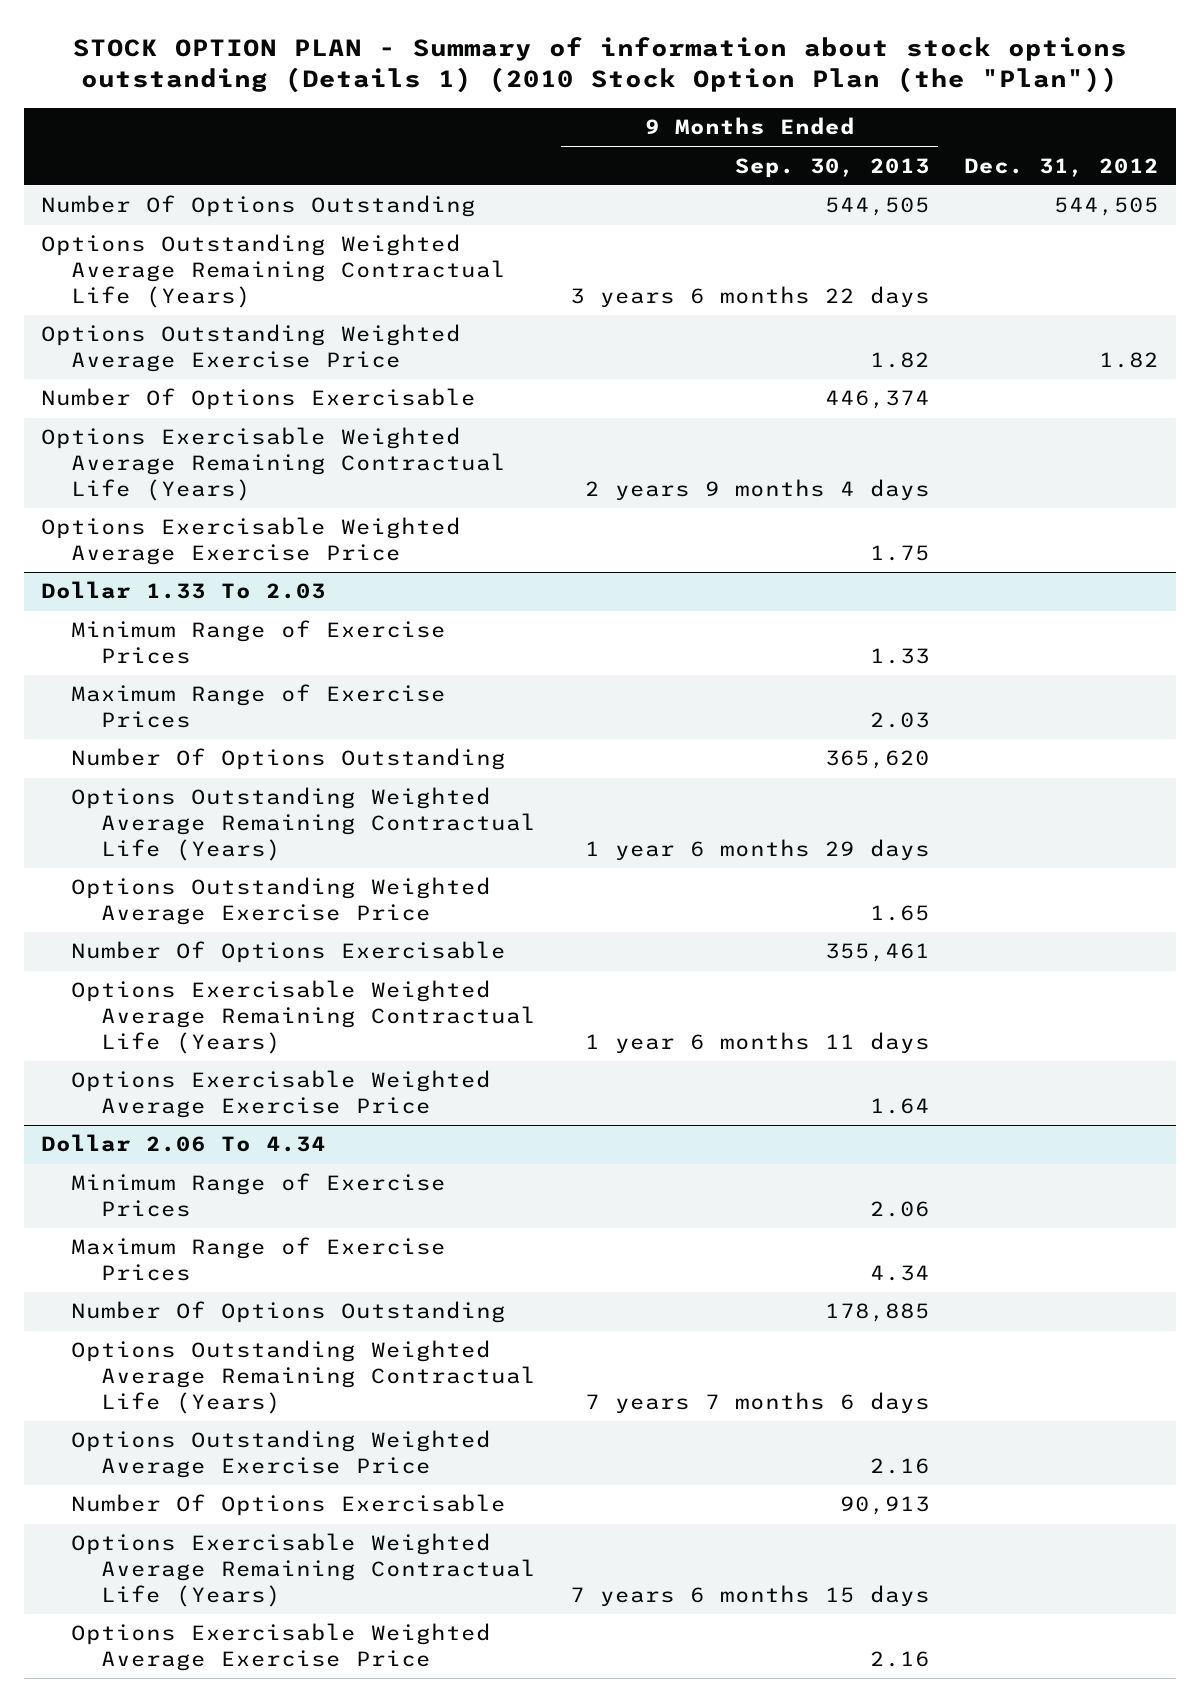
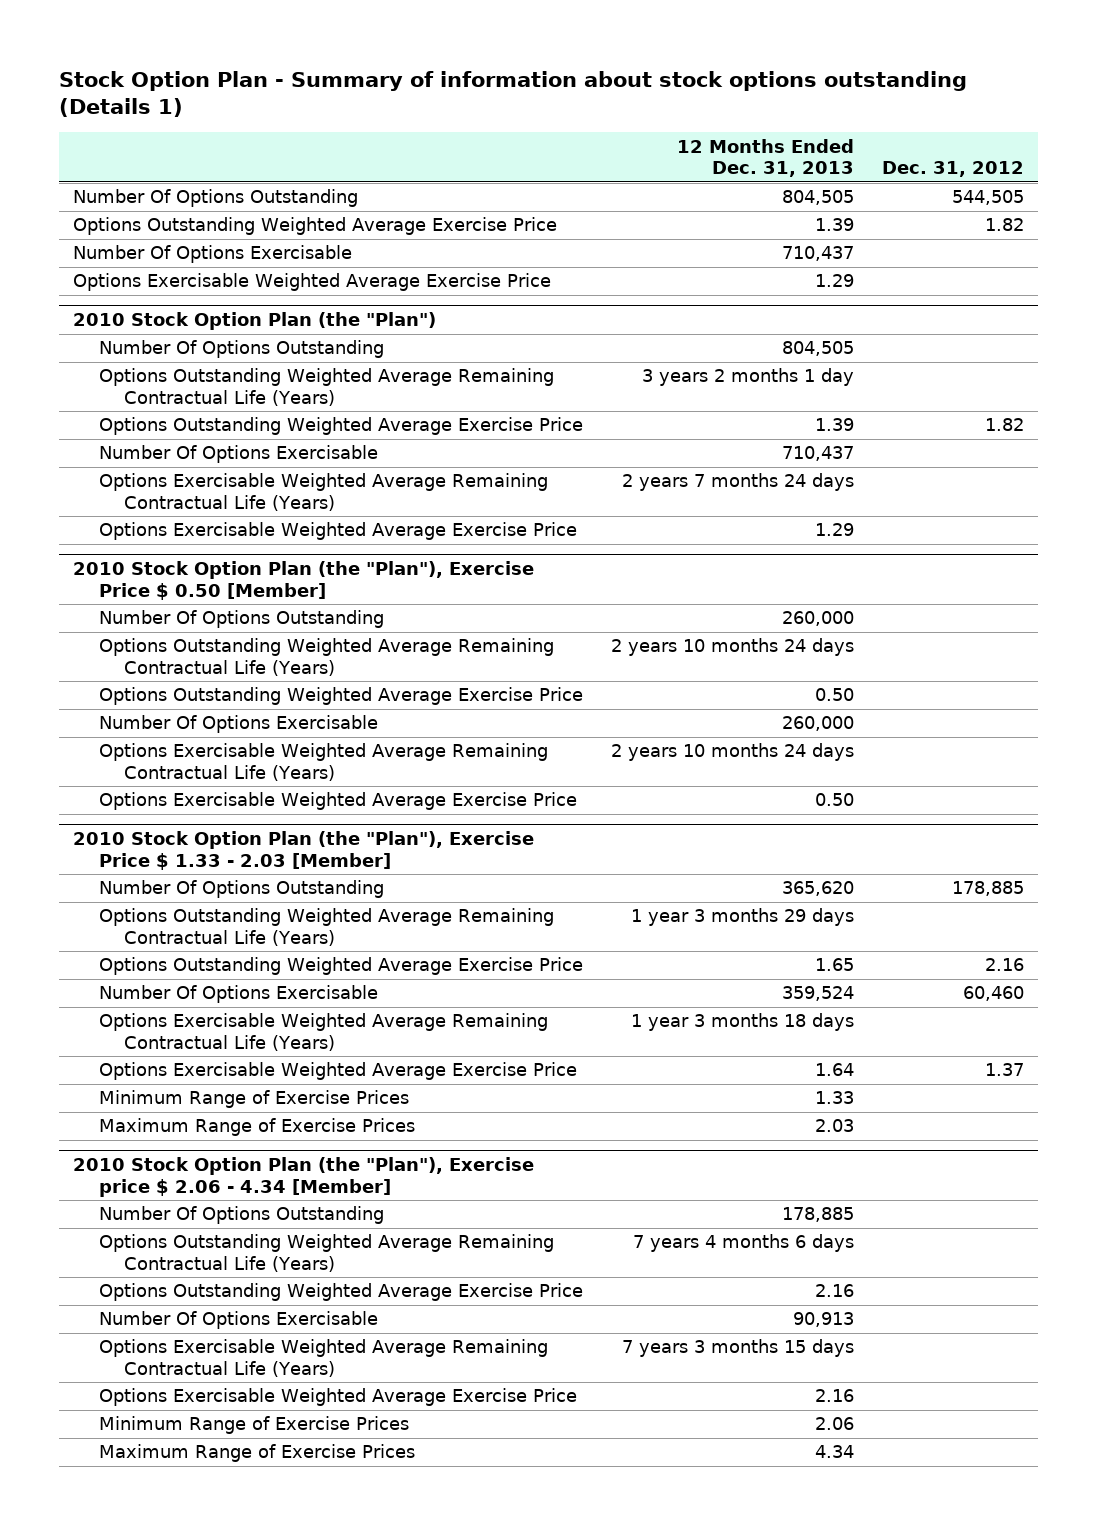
- STOCK OPTION PLAN - Summary of information about stock options outstanding (Details 1) (2010 Stock Option Plan (the "Plan"))
+ Stock Option Plan - Summary of information about stock options outstanding (Details 1)
- | 9 Months Ended Sep. 30, 2013 | Dec. 31, 2012
+ | 12 Months Ended Dec. 31, 2013 | Dec. 31, 2012
- Options Outstanding Weighted Average Remaining Contractual Life (Years) | 3 years 6 months 22 days |
- Options Exercisable Weighted Average Remaining Contractual Life (Years) | 2 years 9 months 4 days |
- Dollar 1.33 To 2.03
- Minimum Range of Exercise Prices | 1.33 |
- Maximum Range of Exercise Prices | 2.03 |
- Number Of Options Outstanding | 365,620 |
- Options Outstanding Weighted Average Remaining Contractual Life (Years) | 1 year 6 months 29 days |
- Options Outstanding Weighted Average Exercise Price | 1.65 |
- Number Of Options Exercisable | 355,461 |
- Options Exercisable Weighted Average Remaining Contractual Life (Years) | 1 year 6 months 11 days |
- Options Exercisable Weighted Average Exercise Price | 1.64 |
- Dollar 2.06 To 4.34
- Minimum Range of Exercise Prices | 2.06 |
- Maximum Range of Exercise Prices | 4.34 |
- Number Of Options Outstanding | 178,885 |
- Options Outstanding Weighted Average Remaining Contractual Life (Years) | 7 years 7 months 6 days |
- Options Outstanding Weighted Average Exercise Price | 2.16 |
- Number Of Options Exercisable | 90,913 |
- Options Exercisable Weighted Average Remaining Contractual Life (Years) | 7 years 6 months 15 days |
- Options Exercisable Weighted Average Exercise Price | 2.16 |
+ 2010 Stock Option Plan (the "Plan")
+ Number Of Options Outstanding | 804,505 |
+ Options Outstanding Weighted Average Remaining Contractual Life (Years) | 3 years 2 months 1 day |
+ Options Outstanding Weighted Average Exercise Price | 1.39 | 1.82
+ Number Of Options Exercisable | 710,437 |
+ Options Exercisable Weighted Average Remaining Contractual Life (Years) | 2 years 7 months 24 days |
+ Options Exercisable Weighted Average Exercise Price | 1.29 |
+ 2010 Stock Option Plan (the "Plan"), Exercise Price $ 0.50 [Member]
+ Number Of Options Outstanding | 260,000 |
+ Options Outstanding Weighted Average Remaining Contractual Life (Years) | 2 years 10 months 24 days |
+ Options Outstanding Weighted Average Exercise Price | 0.50 |
+ Number Of Options Exercisable | 260,000 |
+ Options Exercisable Weighted Average Remaining Contractual Life (Years) | 2 years 10 months 24 days |
+ Options Exercisable Weighted Average Exercise Price | 0.50 |
+ 2010 Stock Option Plan (the "Plan"), Exercise Price $ 1.33 - 2.03 [Member]
+ Number Of Options Outstanding | 365,620 | 178,885
+ Options Outstanding Weighted Average Remaining Contractual Life (Years) | 1 year 3 months 29 days |
+ Options Outstanding Weighted Average Exercise Price | 1.65 | 2.16
+ Number Of Options Exercisable | 359,524 | 60,460
+ Options Exercisable Weighted Average Remaining Contractual Life (Years) | 1 year 3 months 18 days |
+ Options Exercisable Weighted Average Exercise Price | 1.64 | 1.37
+ Minimum Range of Exercise Prices | 1.33 |
+ Maximum Range of Exercise Prices | 2.03 |
+ 2010 Stock Option Plan (the "Plan"), Exercise price $ 2.06 - 4.34 [Member]
+ Number Of Options Outstanding | 178,885 |
+ Options Outstanding Weighted Average Remaining Contractual Life (Years) | 7 years 4 months 6 days |
+ Options Outstanding Weighted Average Exercise Price | 2.16 |
+ Number Of Options Exercisable | 90,913 |
+ Options Exercisable Weighted Average Remaining Contractual Life (Years) | 7 years 3 months 15 days |
+ Options Exercisable Weighted Average Exercise Price | 2.16 |
+ Minimum Range of Exercise Prices | 2.06 |
+ Maximum Range of Exercise Prices | 4.34 |

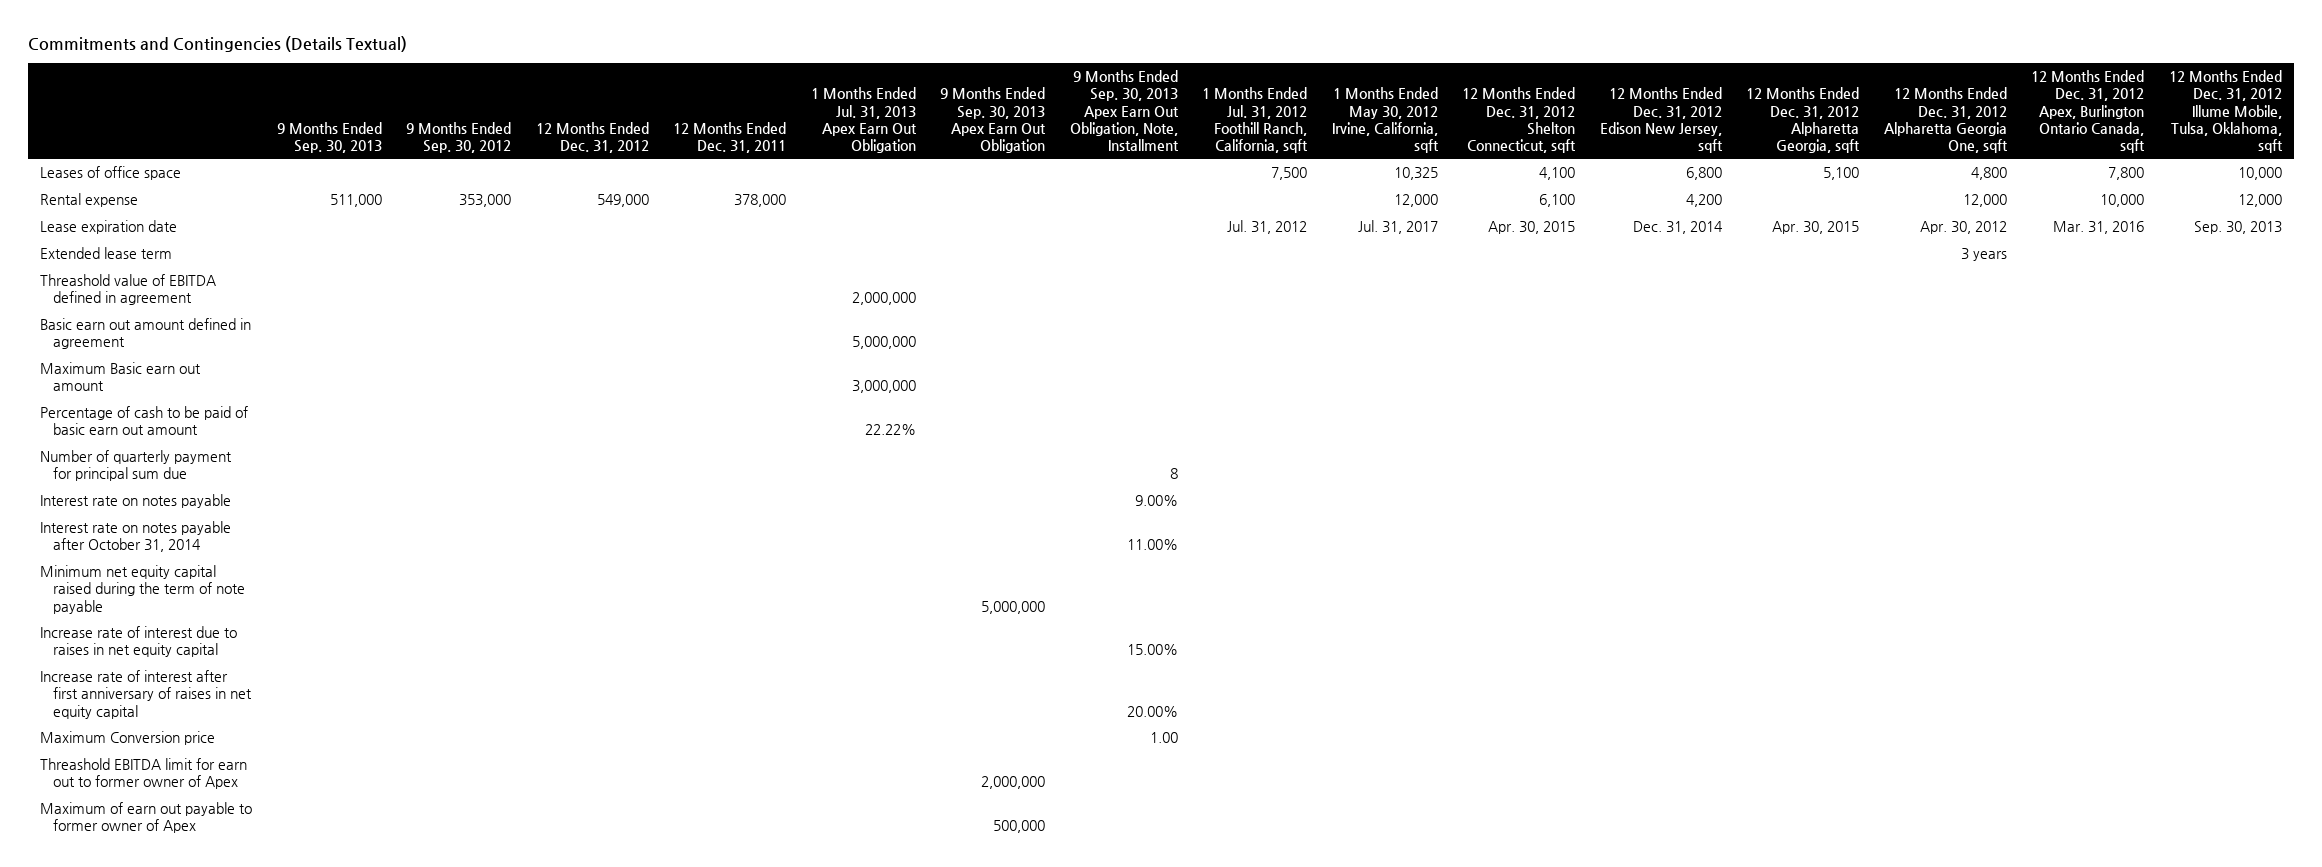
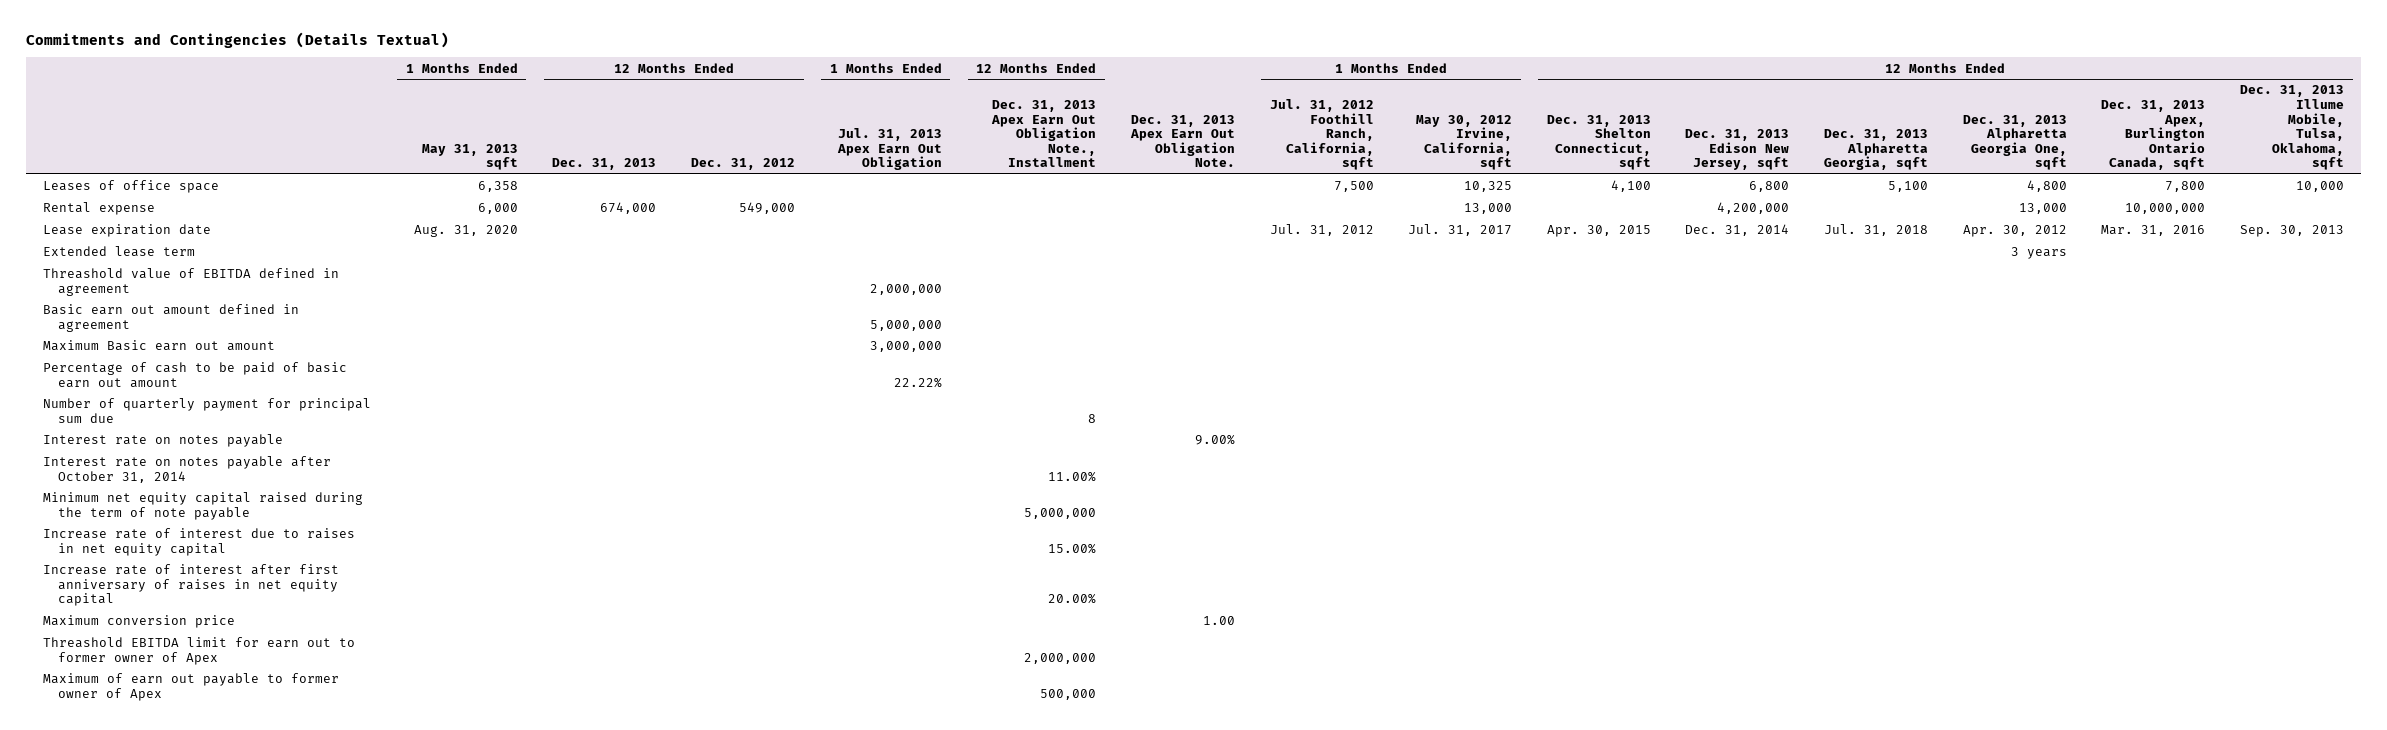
- | 9 Months Ended Sep. 30, 2013 | 9 Months Ended Sep. 30, 2012 | 12 Months Ended Dec. 31, 2012 | 12 Months Ended Dec. 31, 2011 | 1 Months Ended Jul. 31, 2013 Apex Earn Out Obligation | 9 Months Ended Sep. 30, 2013 Apex Earn Out Obligation | 9 Months Ended Sep. 30, 2013 Apex Earn Out Obligation, Note, Installment | 1 Months Ended Jul. 31, 2012 Foothill Ranch, California, sqft | 1 Months Ended May 30, 2012 Irvine, California, sqft | 12 Months Ended Dec. 31, 2012 Shelton Connecticut, sqft | 12 Months Ended Dec. 31, 2012 Edison New Jersey, sqft | 12 Months Ended Dec. 31, 2012 Alpharetta Georgia, sqft | 12 Months Ended Dec. 31, 2012 Alpharetta Georgia One, sqft | 12 Months Ended Dec. 31, 2012 Apex, Burlington Ontario Canada, sqft | 12 Months Ended Dec. 31, 2012 Illume Mobile, Tulsa, Oklahoma, sqft
+ | 1 Months Ended May 31, 2013 sqft | 12 Months Ended Dec. 31, 2013 | 12 Months Ended Dec. 31, 2012 | 1 Months Ended Jul. 31, 2013 Apex Earn Out Obligation | 12 Months Ended Dec. 31, 2013 Apex Earn Out Obligation Note., Installment | Dec. 31, 2013 Apex Earn Out Obligation Note. | 1 Months Ended Jul. 31, 2012 Foothill Ranch, California, sqft | 1 Months Ended May 30, 2012 Irvine, California, sqft | 12 Months Ended Dec. 31, 2013 Shelton Connecticut, sqft | 12 Months Ended Dec. 31, 2013 Edison New Jersey, sqft | 12 Months Ended Dec. 31, 2013 Alpharetta Georgia, sqft | 12 Months Ended Dec. 31, 2013 Alpharetta Georgia One, sqft | 12 Months Ended Dec. 31, 2013 Apex, Burlington Ontario Canada, sqft | 12 Months Ended Dec. 31, 2013 Illume Mobile, Tulsa, Oklahoma, sqft
- Rental expense | 511,000 | 353,000 | 549,000 | 378,000 | | | | | 12,000 | 6,100 | 4,200 | | 12,000 | 10,000 | 12,000
+ Rental expense | 6,000 | 674,000 | 549,000 | | | | | 13,000 | | 4,200,000 | | 13,000 | 10,000,000 |
- Maximum Conversion price | | | | | | | 1.00 | | | | | | | |
+ Maximum conversion price | | | | | | 1.00 | | | | | | | |

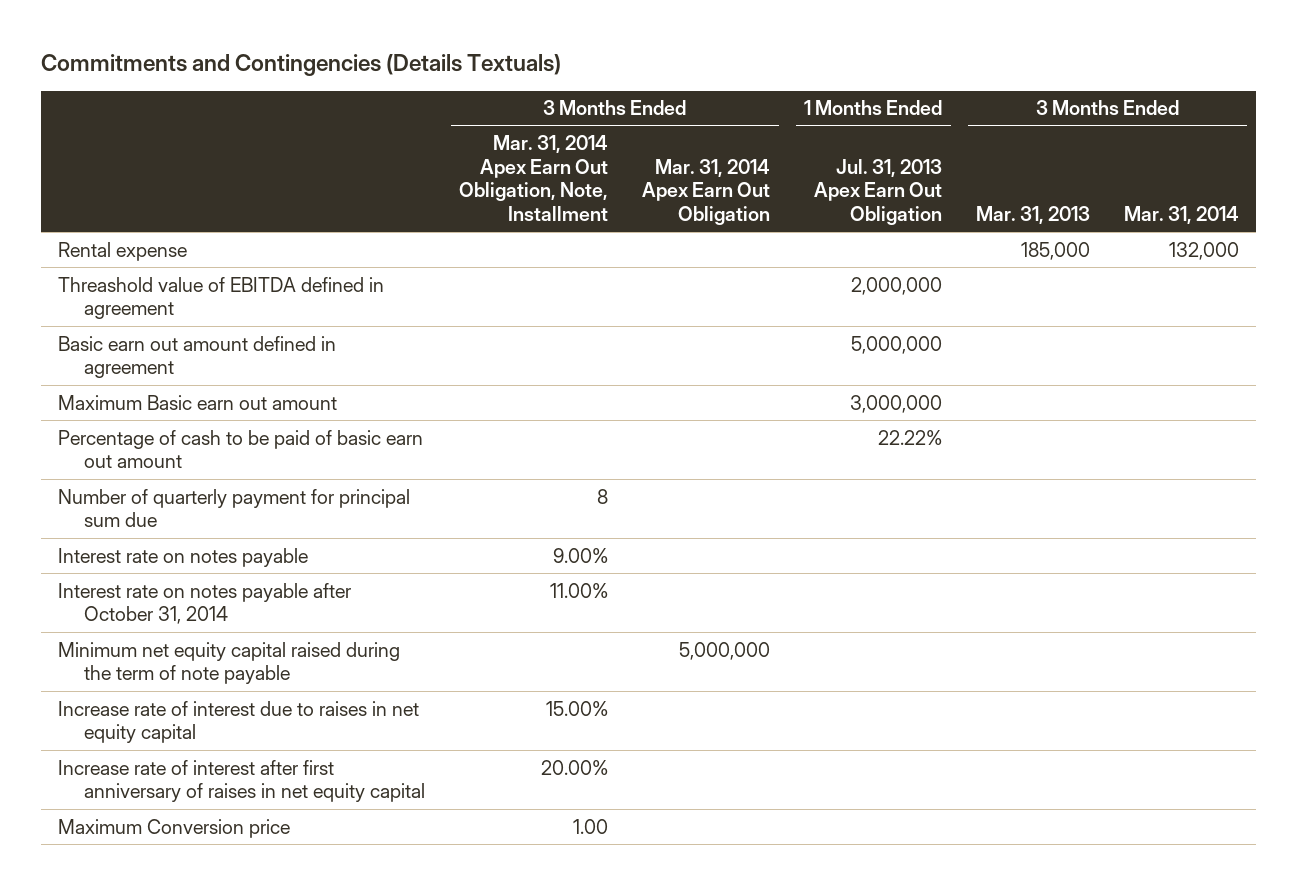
- Commitments and Contingencies (Details Textual)
+ Commitments and Contingencies (Details Textuals)
- | 1 Months Ended May 31, 2013 sqft | 12 Months Ended Dec. 31, 2013 | 12 Months Ended Dec. 31, 2012 | 1 Months Ended Jul. 31, 2013 Apex Earn Out Obligation | 12 Months Ended Dec. 31, 2013 Apex Earn Out Obligation Note., Installment | Dec. 31, 2013 Apex Earn Out Obligation Note. | 1 Months Ended Jul. 31, 2012 Foothill Ranch, California, sqft | 1 Months Ended May 30, 2012 Irvine, California, sqft | 12 Months Ended Dec. 31, 2013 Shelton Connecticut, sqft | 12 Months Ended Dec. 31, 2013 Edison New Jersey, sqft | 12 Months Ended Dec. 31, 2013 Alpharetta Georgia, sqft | 12 Months Ended Dec. 31, 2013 Alpharetta Georgia One, sqft | 12 Months Ended Dec. 31, 2013 Apex, Burlington Ontario Canada, sqft | 12 Months Ended Dec. 31, 2013 Illume Mobile, Tulsa, Oklahoma, sqft
+ | 3 Months Ended Mar. 31, 2014 Apex Earn Out Obligation, Note, Installment | 3 Months Ended Mar. 31, 2014 Apex Earn Out Obligation | 1 Months Ended Jul. 31, 2013 Apex Earn Out Obligation | 3 Months Ended Mar. 31, 2013 | 3 Months Ended Mar. 31, 2014
- Leases of office space | 6,358 | | | | | | 7,500 | 10,325 | 4,100 | 6,800 | 5,100 | 4,800 | 7,800 | 10,000
- Lease expiration date | Aug. 31, 2020 | | | | | | Jul. 31, 2012 | Jul. 31, 2017 | Apr. 30, 2015 | Dec. 31, 2014 | Jul. 31, 2018 | Apr. 30, 2012 | Mar. 31, 2016 | Sep. 30, 2013
- Extended lease term | | | | | | | | | | | | 3 years | |
- Maximum conversion price | | | | | | 1.00 | | | | | | | |
- Threashold EBITDA limit for earn out to former owner of Apex | | | | | 2,000,000 | | | | | | | | |
- Maximum of earn out payable to former owner of Apex | | | | | 500,000 | | | | | | | | |
+ Maximum Conversion price | 1.00 | | | |

